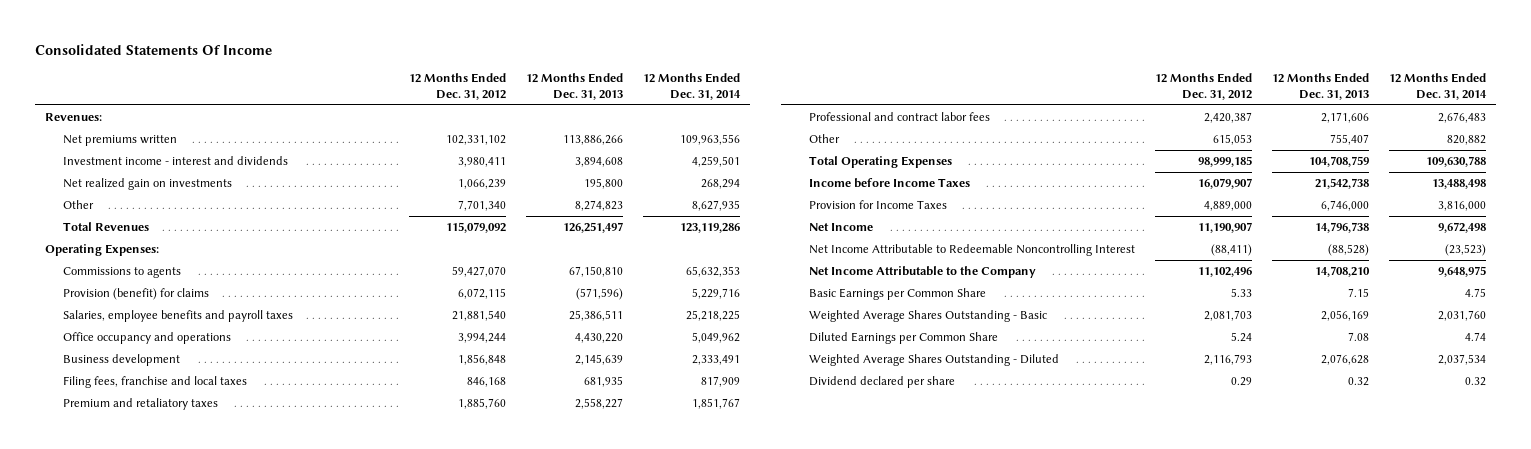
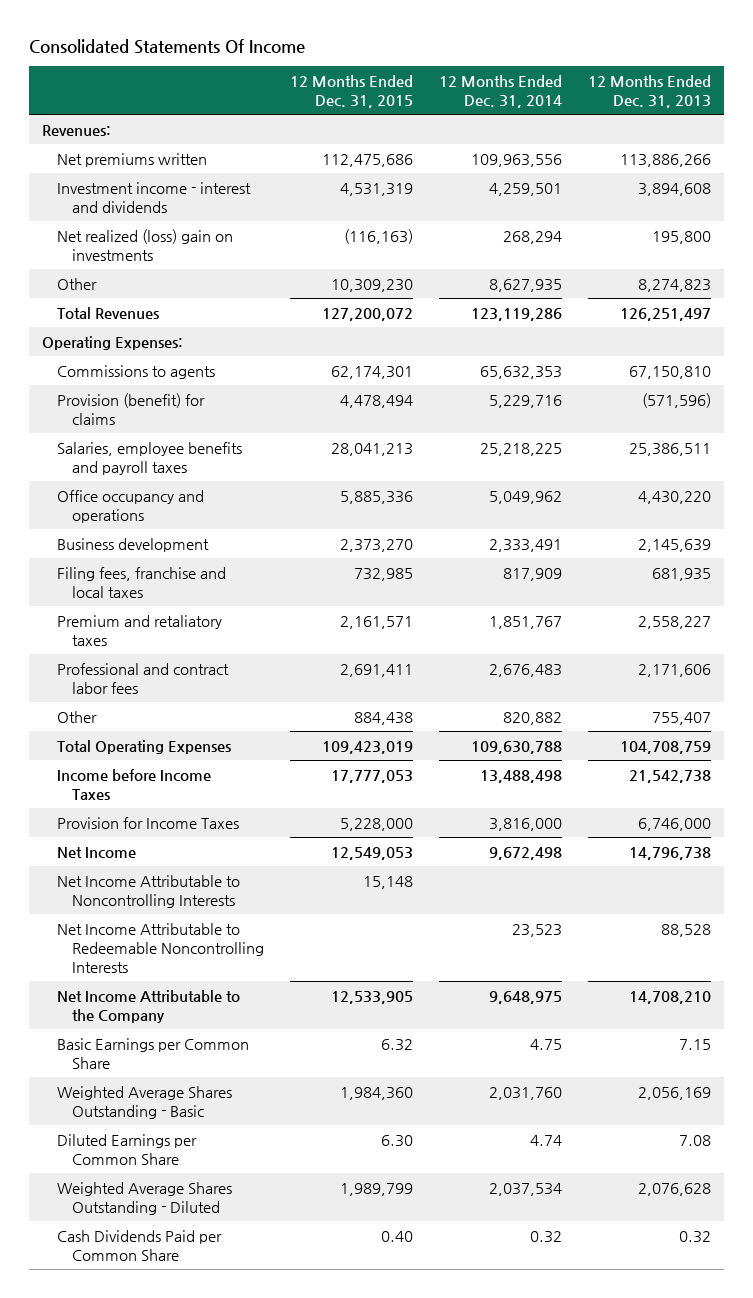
- | 12 Months Ended Dec. 31, 2012 | 12 Months Ended Dec. 31, 2013 | 12 Months Ended Dec. 31, 2014
+ | 12 Months Ended Dec. 31, 2015 | 12 Months Ended Dec. 31, 2014 | 12 Months Ended Dec. 31, 2013
- Net realized gain on investments | 1,066,239 | 195,800 | 268,294
+ Net realized (loss) gain on investments | (116,163) | 268,294 | 195,800
- Net Income Attributable to Redeemable Noncontrolling Interest | (88,411) | (88,528) | (23,523)
+ Net Income Attributable to Noncontrolling Interests | 15,148 | |
+ Net Income Attributable to Redeemable Noncontrolling Interests | | 23,523 | 88,528
- Dividend declared per share | 0.29 | 0.32 | 0.32
+ Cash Dividends Paid per Common Share | 0.40 | 0.32 | 0.32

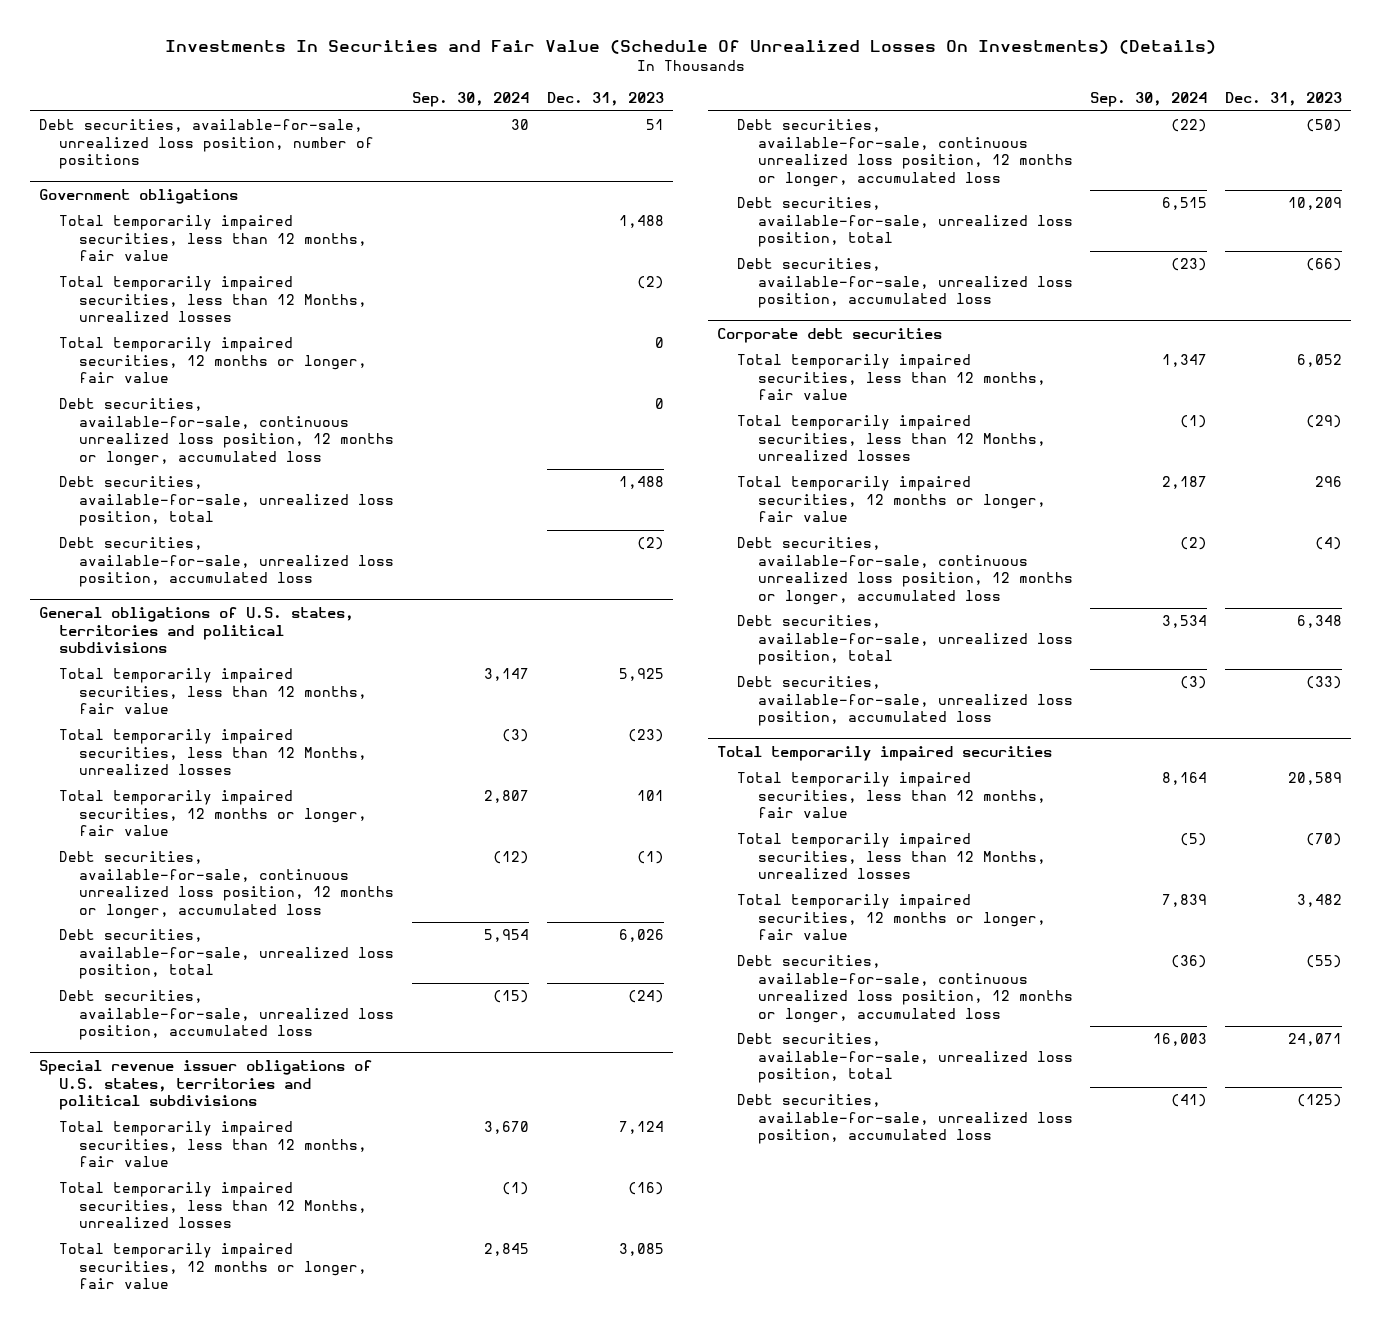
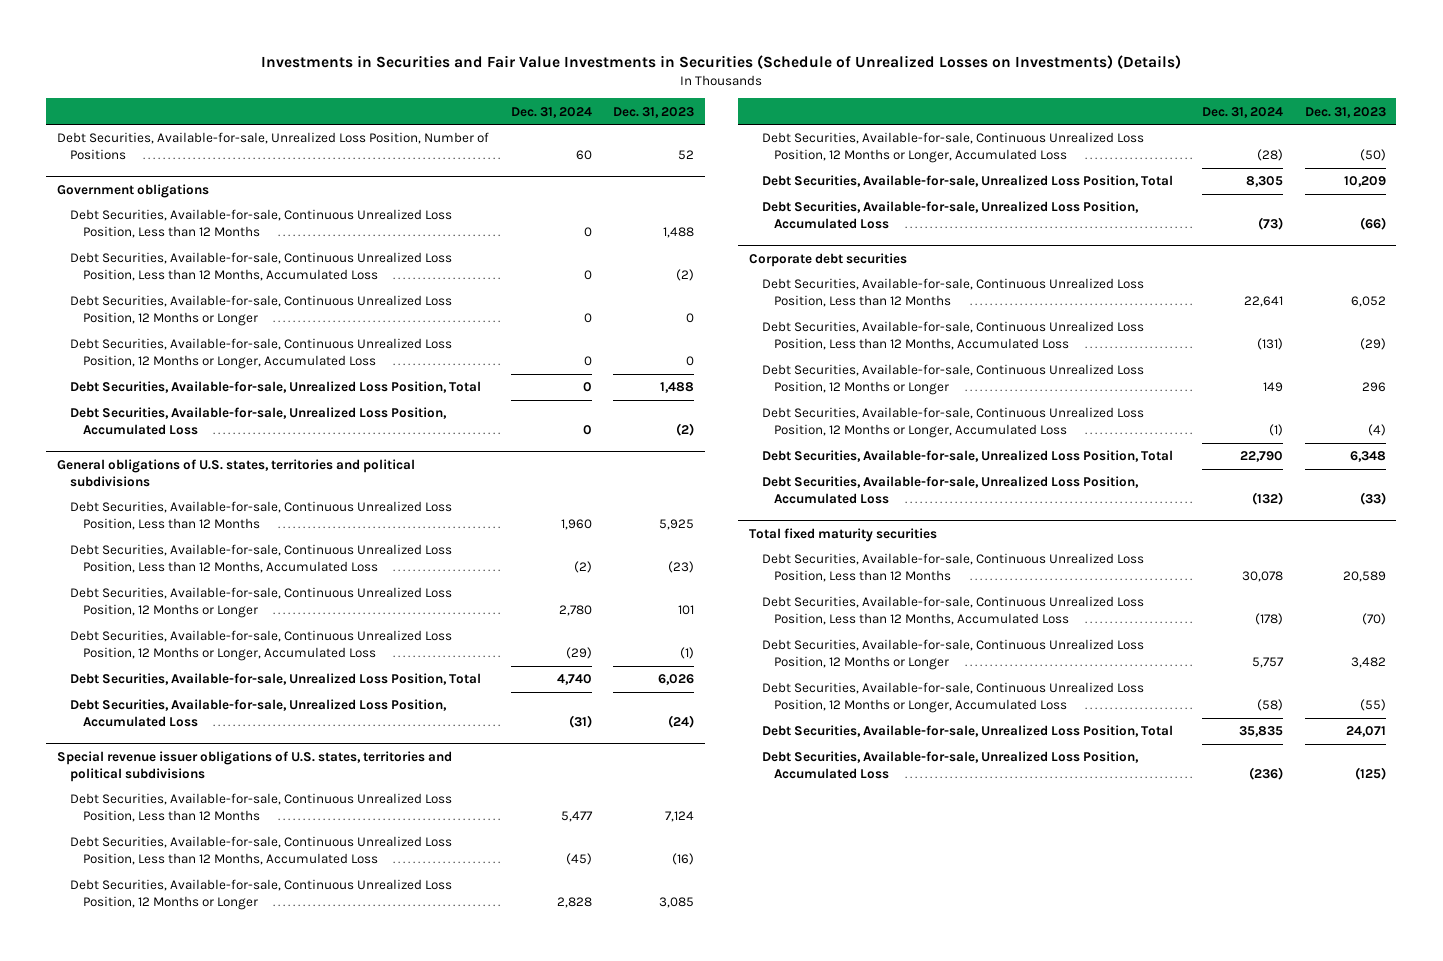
- Investments In Securities and Fair Value (Schedule Of Unrealized Losses On Investments) (Details)
+ Investments in Securities and Fair Value Investments in Securities (Schedule of Unrealized Losses on Investments) (Details)
- | Sep. 30, 2024 | Dec. 31, 2023
+ | Dec. 31, 2024 | Dec. 31, 2023
- Debt securities, available-for-sale, unrealized loss position, number of positions | 30 | 51
+ Debt Securities, Available-for-sale, Unrealized Loss Position, Number of Positions | 60 | 52
@ Government obligations
- Total temporarily impaired securities, less than 12 months, fair value | | 1,488
- Total temporarily impaired securities, less than 12 Months, unrealized losses | | (2)
- Total temporarily impaired securities, 12 months or longer, fair value | | 0
- Debt securities, available-for-sale, continuous unrealized loss position, 12 months or longer, accumulated loss | | 0
- Debt securities, available-for-sale, unrealized loss position, total | | 1,488
- Debt securities, available-for-sale, unrealized loss position, accumulated loss | | (2)
+ Debt Securities, Available-for-sale, Continuous Unrealized Loss Position, Less than 12 Months | 0 | 1,488
+ Debt Securities, Available-for-sale, Continuous Unrealized Loss Position, Less than 12 Months, Accumulated Loss | 0 | (2)
+ Debt Securities, Available-for-sale, Continuous Unrealized Loss Position, 12 Months or Longer | 0 | 0
+ Debt Securities, Available-for-sale, Continuous Unrealized Loss Position, 12 Months or Longer, Accumulated Loss | 0 | 0
+ Debt Securities, Available-for-sale, Unrealized Loss Position, Total | 0 | 1,488
+ Debt Securities, Available-for-sale, Unrealized Loss Position, Accumulated Loss | 0 | (2)
@ General obligations of U.S. states, territories and political subdivisions
- Total temporarily impaired securities, less than 12 months, fair value | 3,147 | 5,925
- Total temporarily impaired securities, less than 12 Months, unrealized losses | (3) | (23)
- Total temporarily impaired securities, 12 months or longer, fair value | 2,807 | 101
- Debt securities, available-for-sale, continuous unrealized loss position, 12 months or longer, accumulated loss | (12) | (1)
- Debt securities, available-for-sale, unrealized loss position, total | 5,954 | 6,026
- Debt securities, available-for-sale, unrealized loss position, accumulated loss | (15) | (24)
+ Debt Securities, Available-for-sale, Continuous Unrealized Loss Position, Less than 12 Months | 1,960 | 5,925
+ Debt Securities, Available-for-sale, Continuous Unrealized Loss Position, Less than 12 Months, Accumulated Loss | (2) | (23)
+ Debt Securities, Available-for-sale, Continuous Unrealized Loss Position, 12 Months or Longer | 2,780 | 101
+ Debt Securities, Available-for-sale, Continuous Unrealized Loss Position, 12 Months or Longer, Accumulated Loss | (29) | (1)
+ Debt Securities, Available-for-sale, Unrealized Loss Position, Total | 4,740 | 6,026
+ Debt Securities, Available-for-sale, Unrealized Loss Position, Accumulated Loss | (31) | (24)
@ Special revenue issuer obligations of U.S. states, territories and political subdivisions
- Total temporarily impaired securities, less than 12 months, fair value | 3,670 | 7,124
- Total temporarily impaired securities, less than 12 Months, unrealized losses | (1) | (16)
- Total temporarily impaired securities, 12 months or longer, fair value | 2,845 | 3,085
- Debt securities, available-for-sale, continuous unrealized loss position, 12 months or longer, accumulated loss | (22) | (50)
- Debt securities, available-for-sale, unrealized loss position, total | 6,515 | 10,209
- Debt securities, available-for-sale, unrealized loss position, accumulated loss | (23) | (66)
+ Debt Securities, Available-for-sale, Continuous Unrealized Loss Position, Less than 12 Months | 5,477 | 7,124
+ Debt Securities, Available-for-sale, Continuous Unrealized Loss Position, Less than 12 Months, Accumulated Loss | (45) | (16)
+ Debt Securities, Available-for-sale, Continuous Unrealized Loss Position, 12 Months or Longer | 2,828 | 3,085
+ Debt Securities, Available-for-sale, Continuous Unrealized Loss Position, 12 Months or Longer, Accumulated Loss | (28) | (50)
+ Debt Securities, Available-for-sale, Unrealized Loss Position, Total | 8,305 | 10,209
+ Debt Securities, Available-for-sale, Unrealized Loss Position, Accumulated Loss | (73) | (66)
@ Corporate debt securities
- Total temporarily impaired securities, less than 12 months, fair value | 1,347 | 6,052
- Total temporarily impaired securities, less than 12 Months, unrealized losses | (1) | (29)
- Total temporarily impaired securities, 12 months or longer, fair value | 2,187 | 296
- Debt securities, available-for-sale, continuous unrealized loss position, 12 months or longer, accumulated loss | (2) | (4)
- Debt securities, available-for-sale, unrealized loss position, total | 3,534 | 6,348
- Debt securities, available-for-sale, unrealized loss position, accumulated loss | (3) | (33)
- Total temporarily impaired securities
- Total temporarily impaired securities, less than 12 months, fair value | 8,164 | 20,589
- Total temporarily impaired securities, less than 12 Months, unrealized losses | (5) | (70)
- Total temporarily impaired securities, 12 months or longer, fair value | 7,839 | 3,482
- Debt securities, available-for-sale, continuous unrealized loss position, 12 months or longer, accumulated loss | (36) | (55)
- Debt securities, available-for-sale, unrealized loss position, total | 16,003 | 24,071
- Debt securities, available-for-sale, unrealized loss position, accumulated loss | (41) | (125)
@ Corporate debt securities
+ Debt Securities, Available-for-sale, Continuous Unrealized Loss Position, Less than 12 Months | 22,641 | 6,052
+ Debt Securities, Available-for-sale, Continuous Unrealized Loss Position, Less than 12 Months, Accumulated Loss | (131) | (29)
+ Debt Securities, Available-for-sale, Continuous Unrealized Loss Position, 12 Months or Longer | 149 | 296
+ Debt Securities, Available-for-sale, Continuous Unrealized Loss Position, 12 Months or Longer, Accumulated Loss | (1) | (4)
+ Debt Securities, Available-for-sale, Unrealized Loss Position, Total | 22,790 | 6,348
+ Debt Securities, Available-for-sale, Unrealized Loss Position, Accumulated Loss | (132) | (33)
+ Total fixed maturity securities
+ Debt Securities, Available-for-sale, Continuous Unrealized Loss Position, Less than 12 Months | 30,078 | 20,589
+ Debt Securities, Available-for-sale, Continuous Unrealized Loss Position, Less than 12 Months, Accumulated Loss | (178) | (70)
+ Debt Securities, Available-for-sale, Continuous Unrealized Loss Position, 12 Months or Longer | 5,757 | 3,482
+ Debt Securities, Available-for-sale, Continuous Unrealized Loss Position, 12 Months or Longer, Accumulated Loss | (58) | (55)
+ Debt Securities, Available-for-sale, Unrealized Loss Position, Total | 35,835 | 24,071
+ Debt Securities, Available-for-sale, Unrealized Loss Position, Accumulated Loss | (236) | (125)

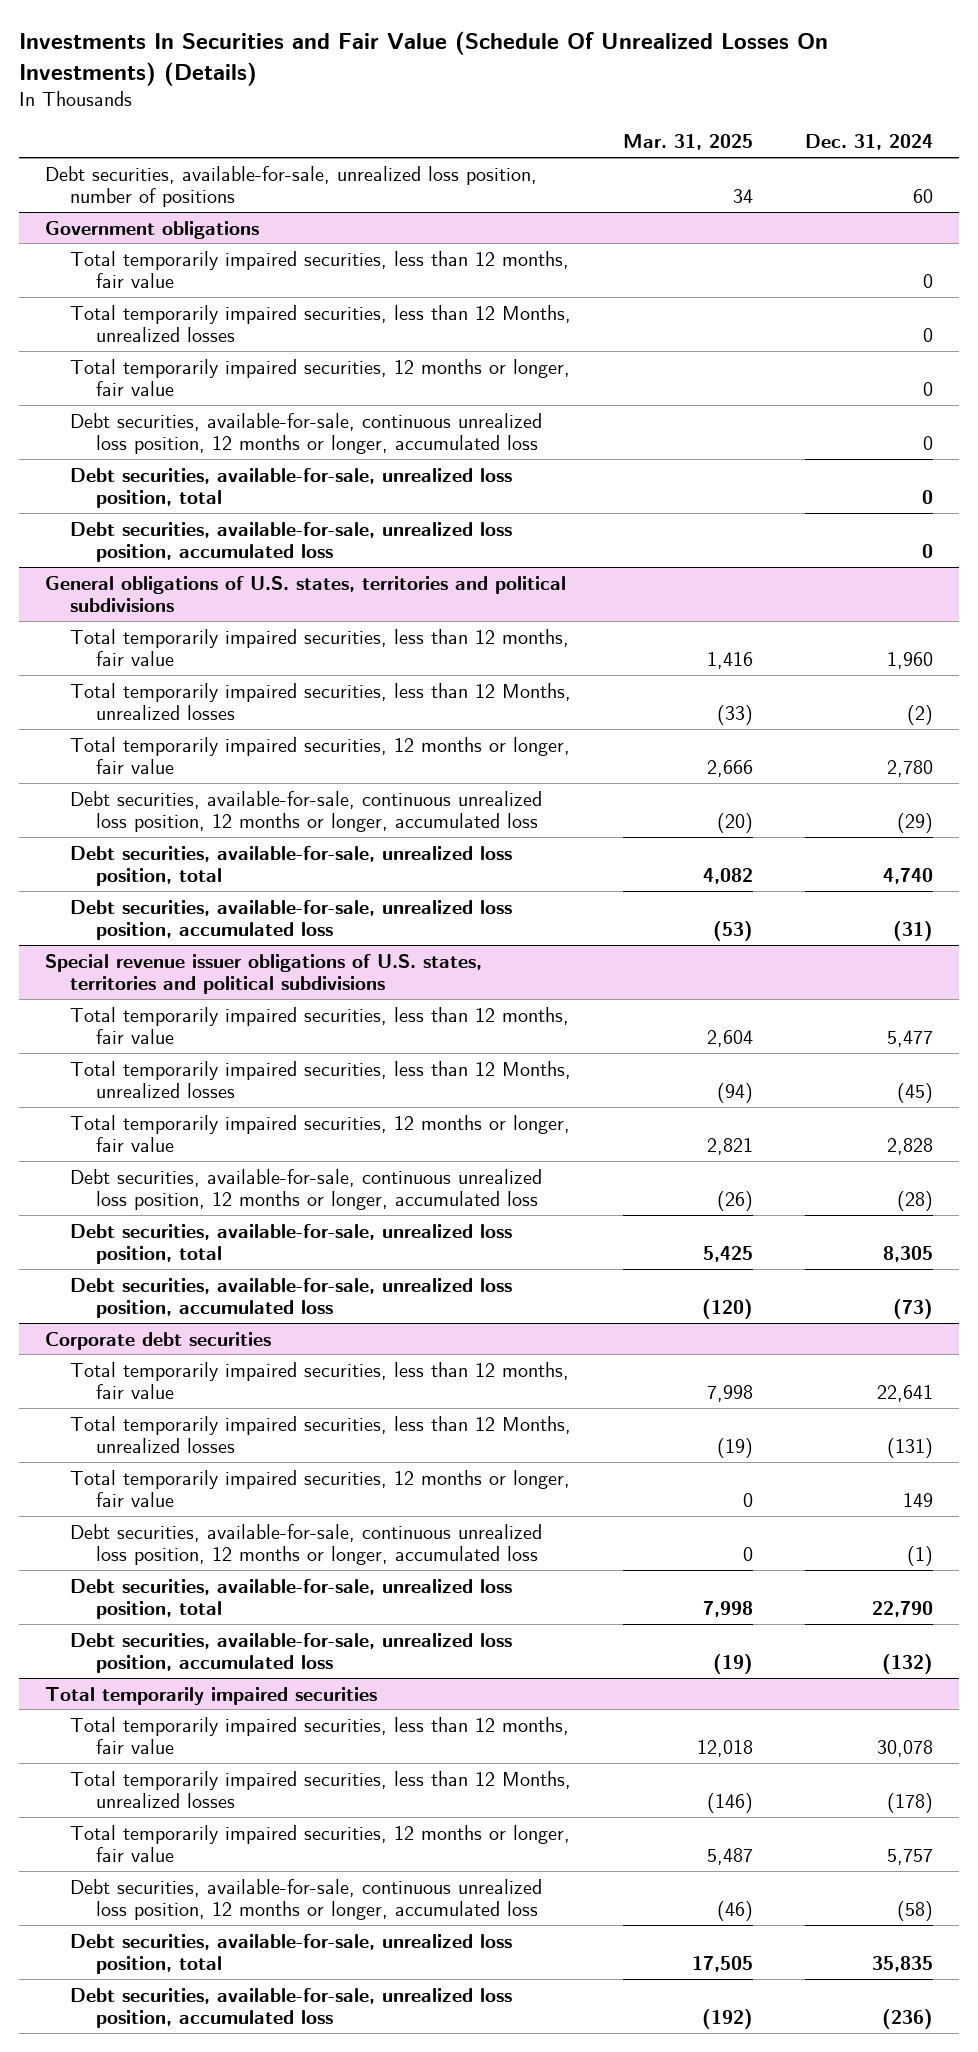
- Investments in Securities and Fair Value Investments in Securities (Schedule of Unrealized Losses on Investments) (Details)
+ Investments In Securities and Fair Value (Schedule Of Unrealized Losses On Investments) (Details)
- | Dec. 31, 2024 | Dec. 31, 2023
+ | Mar. 31, 2025 | Dec. 31, 2024
- Debt Securities, Available-for-sale, Unrealized Loss Position, Number of Positions | 60 | 52
+ Debt securities, available-for-sale, unrealized loss position, number of positions | 34 | 60
@ Government obligations
- Debt Securities, Available-for-sale, Continuous Unrealized Loss Position, Less than 12 Months | 0 | 1,488
- Debt Securities, Available-for-sale, Continuous Unrealized Loss Position, Less than 12 Months, Accumulated Loss | 0 | (2)
- Debt Securities, Available-for-sale, Continuous Unrealized Loss Position, 12 Months or Longer | 0 | 0
- Debt Securities, Available-for-sale, Continuous Unrealized Loss Position, 12 Months or Longer, Accumulated Loss | 0 | 0
- Debt Securities, Available-for-sale, Unrealized Loss Position, Total | 0 | 1,488
- Debt Securities, Available-for-sale, Unrealized Loss Position, Accumulated Loss | 0 | (2)
+ Total temporarily impaired securities, less than 12 months, fair value | | 0
+ Total temporarily impaired securities, less than 12 Months, unrealized losses | | 0
+ Total temporarily impaired securities, 12 months or longer, fair value | | 0
+ Debt securities, available-for-sale, continuous unrealized loss position, 12 months or longer, accumulated loss | | 0
+ Debt securities, available-for-sale, unrealized loss position, total | | 0
+ Debt securities, available-for-sale, unrealized loss position, accumulated loss | | 0
@ General obligations of U.S. states, territories and political subdivisions
- Debt Securities, Available-for-sale, Continuous Unrealized Loss Position, Less than 12 Months | 1,960 | 5,925
- Debt Securities, Available-for-sale, Continuous Unrealized Loss Position, Less than 12 Months, Accumulated Loss | (2) | (23)
- Debt Securities, Available-for-sale, Continuous Unrealized Loss Position, 12 Months or Longer | 2,780 | 101
- Debt Securities, Available-for-sale, Continuous Unrealized Loss Position, 12 Months or Longer, Accumulated Loss | (29) | (1)
- Debt Securities, Available-for-sale, Unrealized Loss Position, Total | 4,740 | 6,026
- Debt Securities, Available-for-sale, Unrealized Loss Position, Accumulated Loss | (31) | (24)
+ Total temporarily impaired securities, less than 12 months, fair value | 1,416 | 1,960
+ Total temporarily impaired securities, less than 12 Months, unrealized losses | (33) | (2)
+ Total temporarily impaired securities, 12 months or longer, fair value | 2,666 | 2,780
+ Debt securities, available-for-sale, continuous unrealized loss position, 12 months or longer, accumulated loss | (20) | (29)
+ Debt securities, available-for-sale, unrealized loss position, total | 4,082 | 4,740
+ Debt securities, available-for-sale, unrealized loss position, accumulated loss | (53) | (31)
@ Special revenue issuer obligations of U.S. states, territories and political subdivisions
- Debt Securities, Available-for-sale, Continuous Unrealized Loss Position, Less than 12 Months | 5,477 | 7,124
- Debt Securities, Available-for-sale, Continuous Unrealized Loss Position, Less than 12 Months, Accumulated Loss | (45) | (16)
- Debt Securities, Available-for-sale, Continuous Unrealized Loss Position, 12 Months or Longer | 2,828 | 3,085
- Debt Securities, Available-for-sale, Continuous Unrealized Loss Position, 12 Months or Longer, Accumulated Loss | (28) | (50)
- Debt Securities, Available-for-sale, Unrealized Loss Position, Total | 8,305 | 10,209
- Debt Securities, Available-for-sale, Unrealized Loss Position, Accumulated Loss | (73) | (66)
+ Total temporarily impaired securities, less than 12 months, fair value | 2,604 | 5,477
+ Total temporarily impaired securities, less than 12 Months, unrealized losses | (94) | (45)
+ Total temporarily impaired securities, 12 months or longer, fair value | 2,821 | 2,828
+ Debt securities, available-for-sale, continuous unrealized loss position, 12 months or longer, accumulated loss | (26) | (28)
+ Debt securities, available-for-sale, unrealized loss position, total | 5,425 | 8,305
+ Debt securities, available-for-sale, unrealized loss position, accumulated loss | (120) | (73)
@ Corporate debt securities
- Debt Securities, Available-for-sale, Continuous Unrealized Loss Position, Less than 12 Months | 22,641 | 6,052
- Debt Securities, Available-for-sale, Continuous Unrealized Loss Position, Less than 12 Months, Accumulated Loss | (131) | (29)
- Debt Securities, Available-for-sale, Continuous Unrealized Loss Position, 12 Months or Longer | 149 | 296
- Debt Securities, Available-for-sale, Continuous Unrealized Loss Position, 12 Months or Longer, Accumulated Loss | (1) | (4)
- Debt Securities, Available-for-sale, Unrealized Loss Position, Total | 22,790 | 6,348
- Debt Securities, Available-for-sale, Unrealized Loss Position, Accumulated Loss | (132) | (33)
- Total fixed maturity securities
- Debt Securities, Available-for-sale, Continuous Unrealized Loss Position, Less than 12 Months | 30,078 | 20,589
- Debt Securities, Available-for-sale, Continuous Unrealized Loss Position, Less than 12 Months, Accumulated Loss | (178) | (70)
- Debt Securities, Available-for-sale, Continuous Unrealized Loss Position, 12 Months or Longer | 5,757 | 3,482
- Debt Securities, Available-for-sale, Continuous Unrealized Loss Position, 12 Months or Longer, Accumulated Loss | (58) | (55)
- Debt Securities, Available-for-sale, Unrealized Loss Position, Total | 35,835 | 24,071
- Debt Securities, Available-for-sale, Unrealized Loss Position, Accumulated Loss | (236) | (125)
@ Corporate debt securities
+ Total temporarily impaired securities, less than 12 months, fair value | 7,998 | 22,641
+ Total temporarily impaired securities, less than 12 Months, unrealized losses | (19) | (131)
+ Total temporarily impaired securities, 12 months or longer, fair value | 0 | 149
+ Debt securities, available-for-sale, continuous unrealized loss position, 12 months or longer, accumulated loss | 0 | (1)
+ Debt securities, available-for-sale, unrealized loss position, total | 7,998 | 22,790
+ Debt securities, available-for-sale, unrealized loss position, accumulated loss | (19) | (132)
+ Total temporarily impaired securities
+ Total temporarily impaired securities, less than 12 months, fair value | 12,018 | 30,078
+ Total temporarily impaired securities, less than 12 Months, unrealized losses | (146) | (178)
+ Total temporarily impaired securities, 12 months or longer, fair value | 5,487 | 5,757
+ Debt securities, available-for-sale, continuous unrealized loss position, 12 months or longer, accumulated loss | (46) | (58)
+ Debt securities, available-for-sale, unrealized loss position, total | 17,505 | 35,835
+ Debt securities, available-for-sale, unrealized loss position, accumulated loss | (192) | (236)

